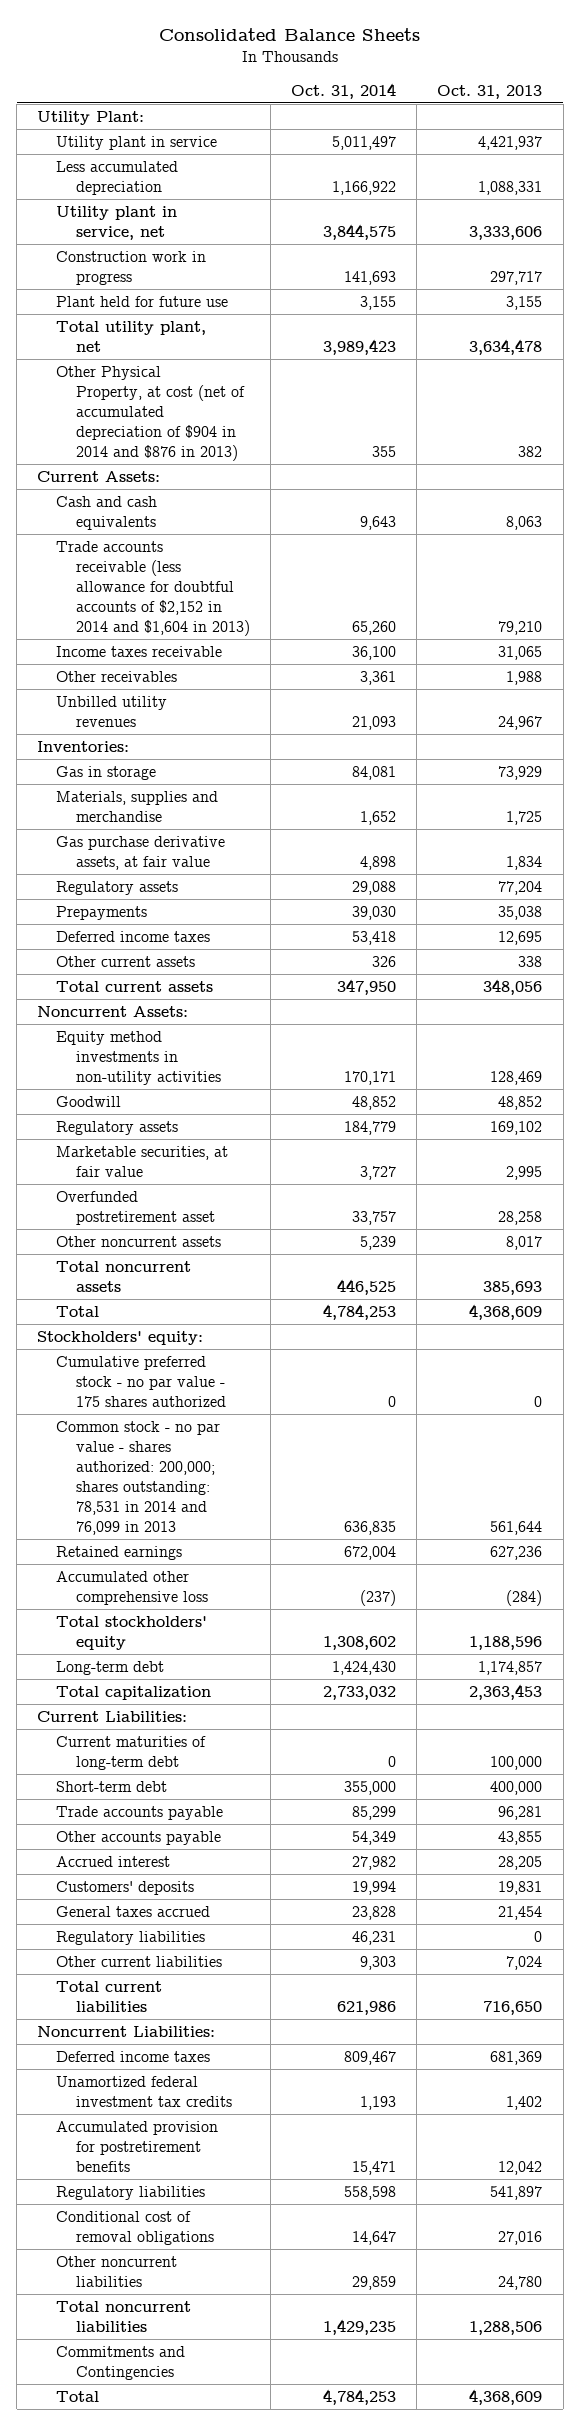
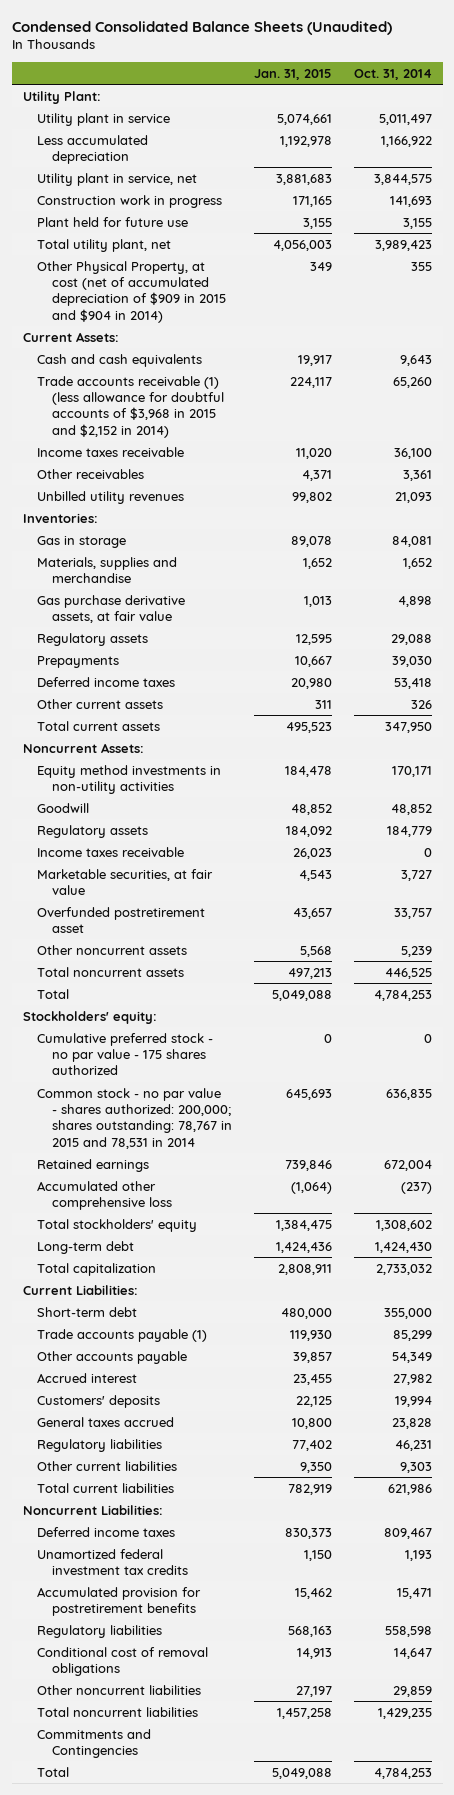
- Consolidated Balance Sheets
+ Condensed Consolidated Balance Sheets (Unaudited)
- | Oct. 31, 2014 | Oct. 31, 2013
+ | Jan. 31, 2015 | Oct. 31, 2014
- Other Physical Property, at cost (net of accumulated depreciation of $904 in 2014 and $876 in 2013) | 355 | 382
+ Other Physical Property, at cost (net of accumulated depreciation of $909 in 2015 and $904 in 2014) | 349 | 355
- Trade accounts receivable (less allowance for doubtful accounts of $2,152 in 2014 and $1,604 in 2013) | 65,260 | 79,210
+ Trade accounts receivable (1) (less allowance for doubtful accounts of $3,968 in 2015 and $2,152 in 2014) | 224,117 | 65,260
+ Income taxes receivable | 26,023 | 0
- Common stock - no par value - shares authorized: 200,000; shares outstanding: 78,531 in 2014 and 76,099 in 2013 | 636,835 | 561,644
+ Common stock - no par value - shares authorized: 200,000; shares outstanding: 78,767 in 2015 and 78,531 in 2014 | 645,693 | 636,835
- Current maturities of long-term debt | 0 | 100,000
- Trade accounts payable | 85,299 | 96,281
+ Trade accounts payable (1) | 119,930 | 85,299

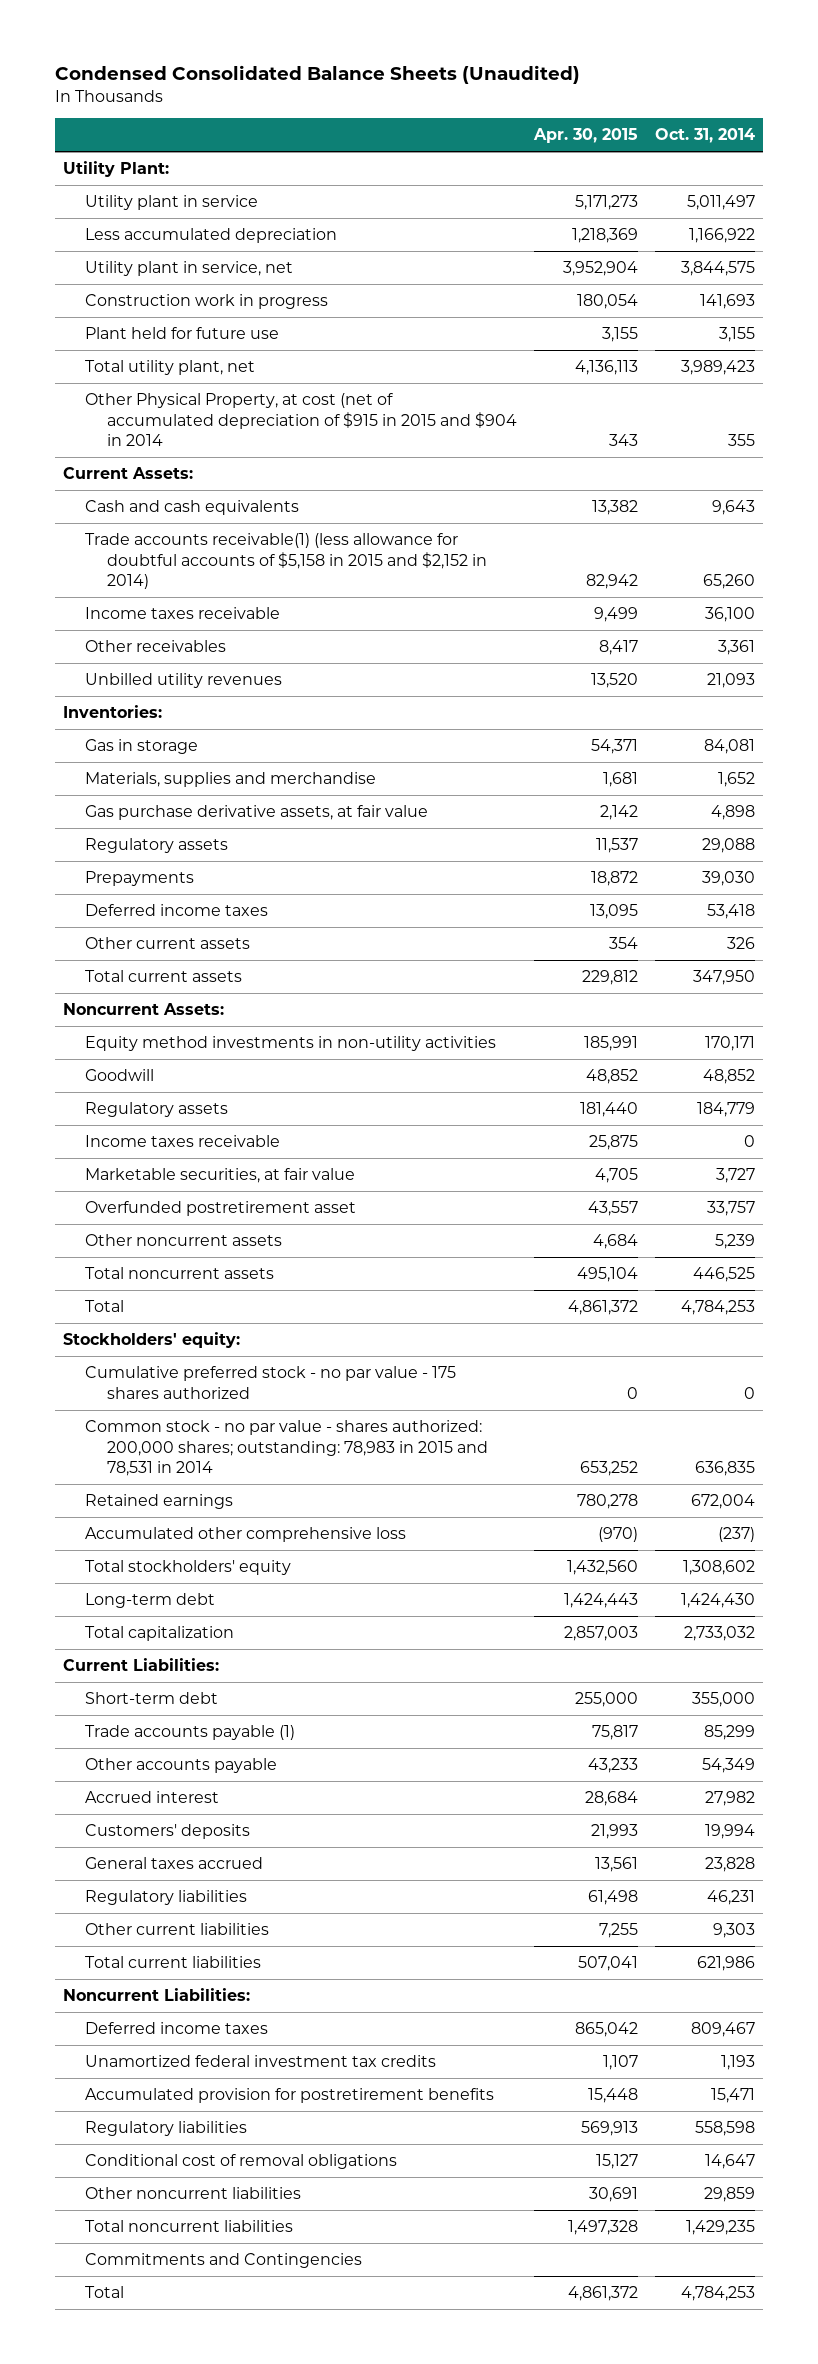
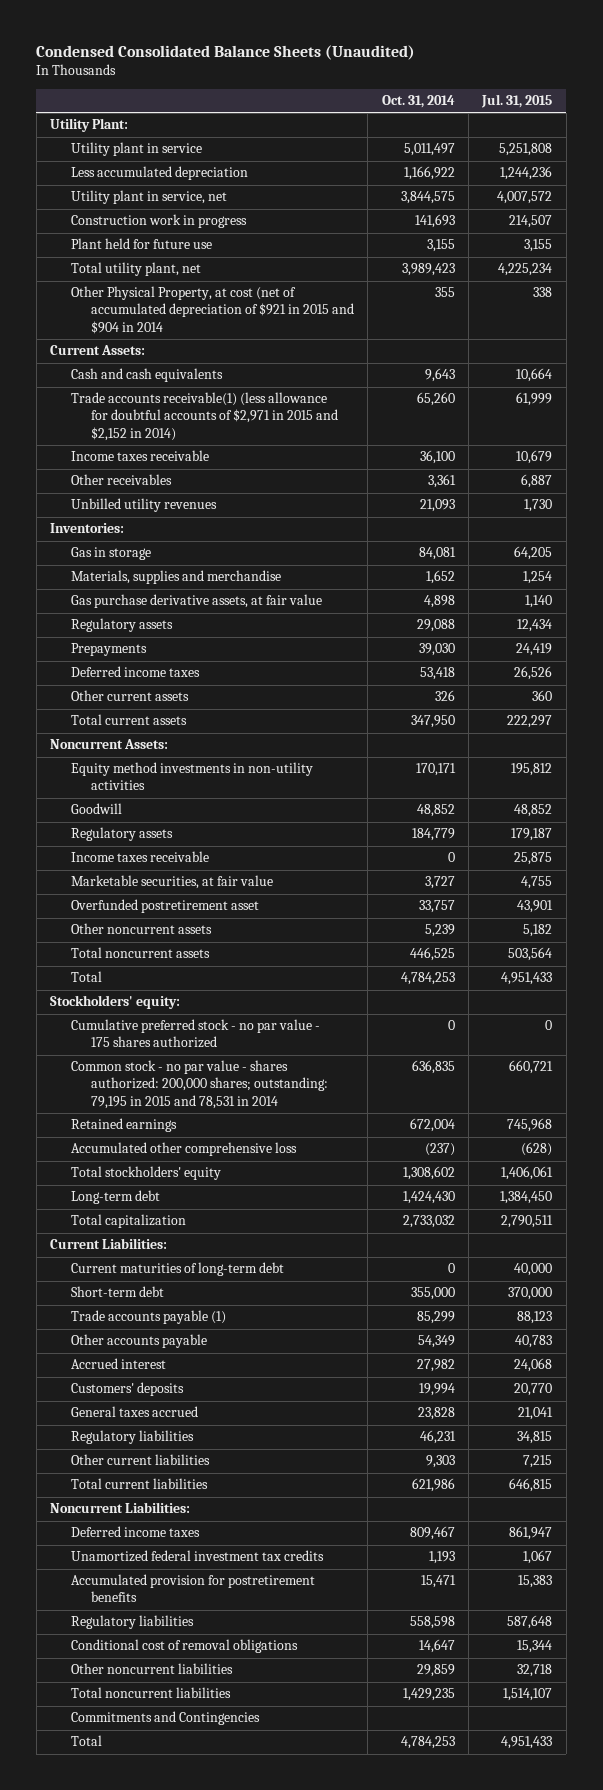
- | Apr. 30, 2015 | Oct. 31, 2014
+ | Oct. 31, 2014 | Jul. 31, 2015
- Other Physical Property, at cost (net of accumulated depreciation of $915 in 2015 and $904 in 2014 | 343 | 355
+ Other Physical Property, at cost (net of accumulated depreciation of $921 in 2015 and $904 in 2014 | 355 | 338
- Trade accounts receivable(1) (less allowance for doubtful accounts of $5,158 in 2015 and $2,152 in 2014) | 82,942 | 65,260
+ Trade accounts receivable(1) (less allowance for doubtful accounts of $2,971 in 2015 and $2,152 in 2014) | 65,260 | 61,999
- Common stock - no par value - shares authorized: 200,000 shares; outstanding: 78,983 in 2015 and 78,531 in 2014 | 653,252 | 636,835
+ Common stock - no par value - shares authorized: 200,000 shares; outstanding: 79,195 in 2015 and 78,531 in 2014 | 636,835 | 660,721
+ Current maturities of long-term debt | 0 | 40,000

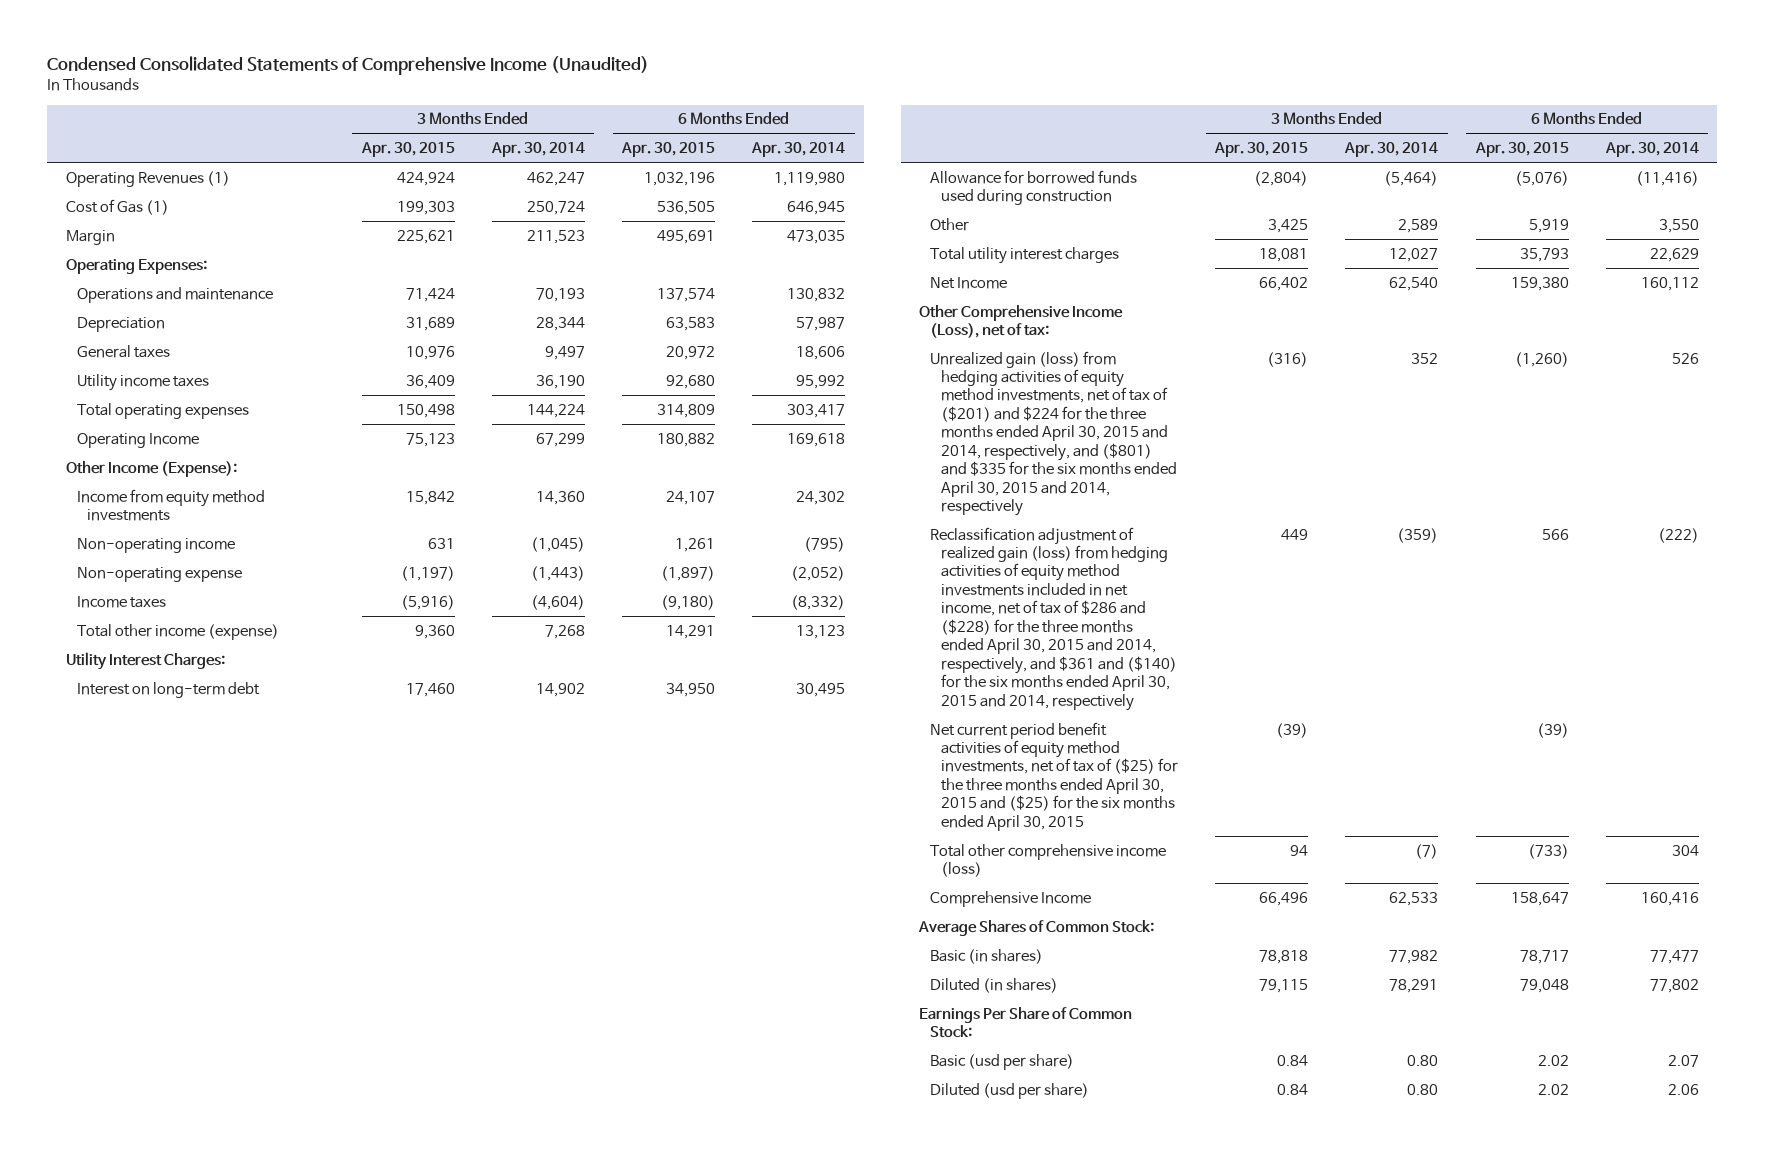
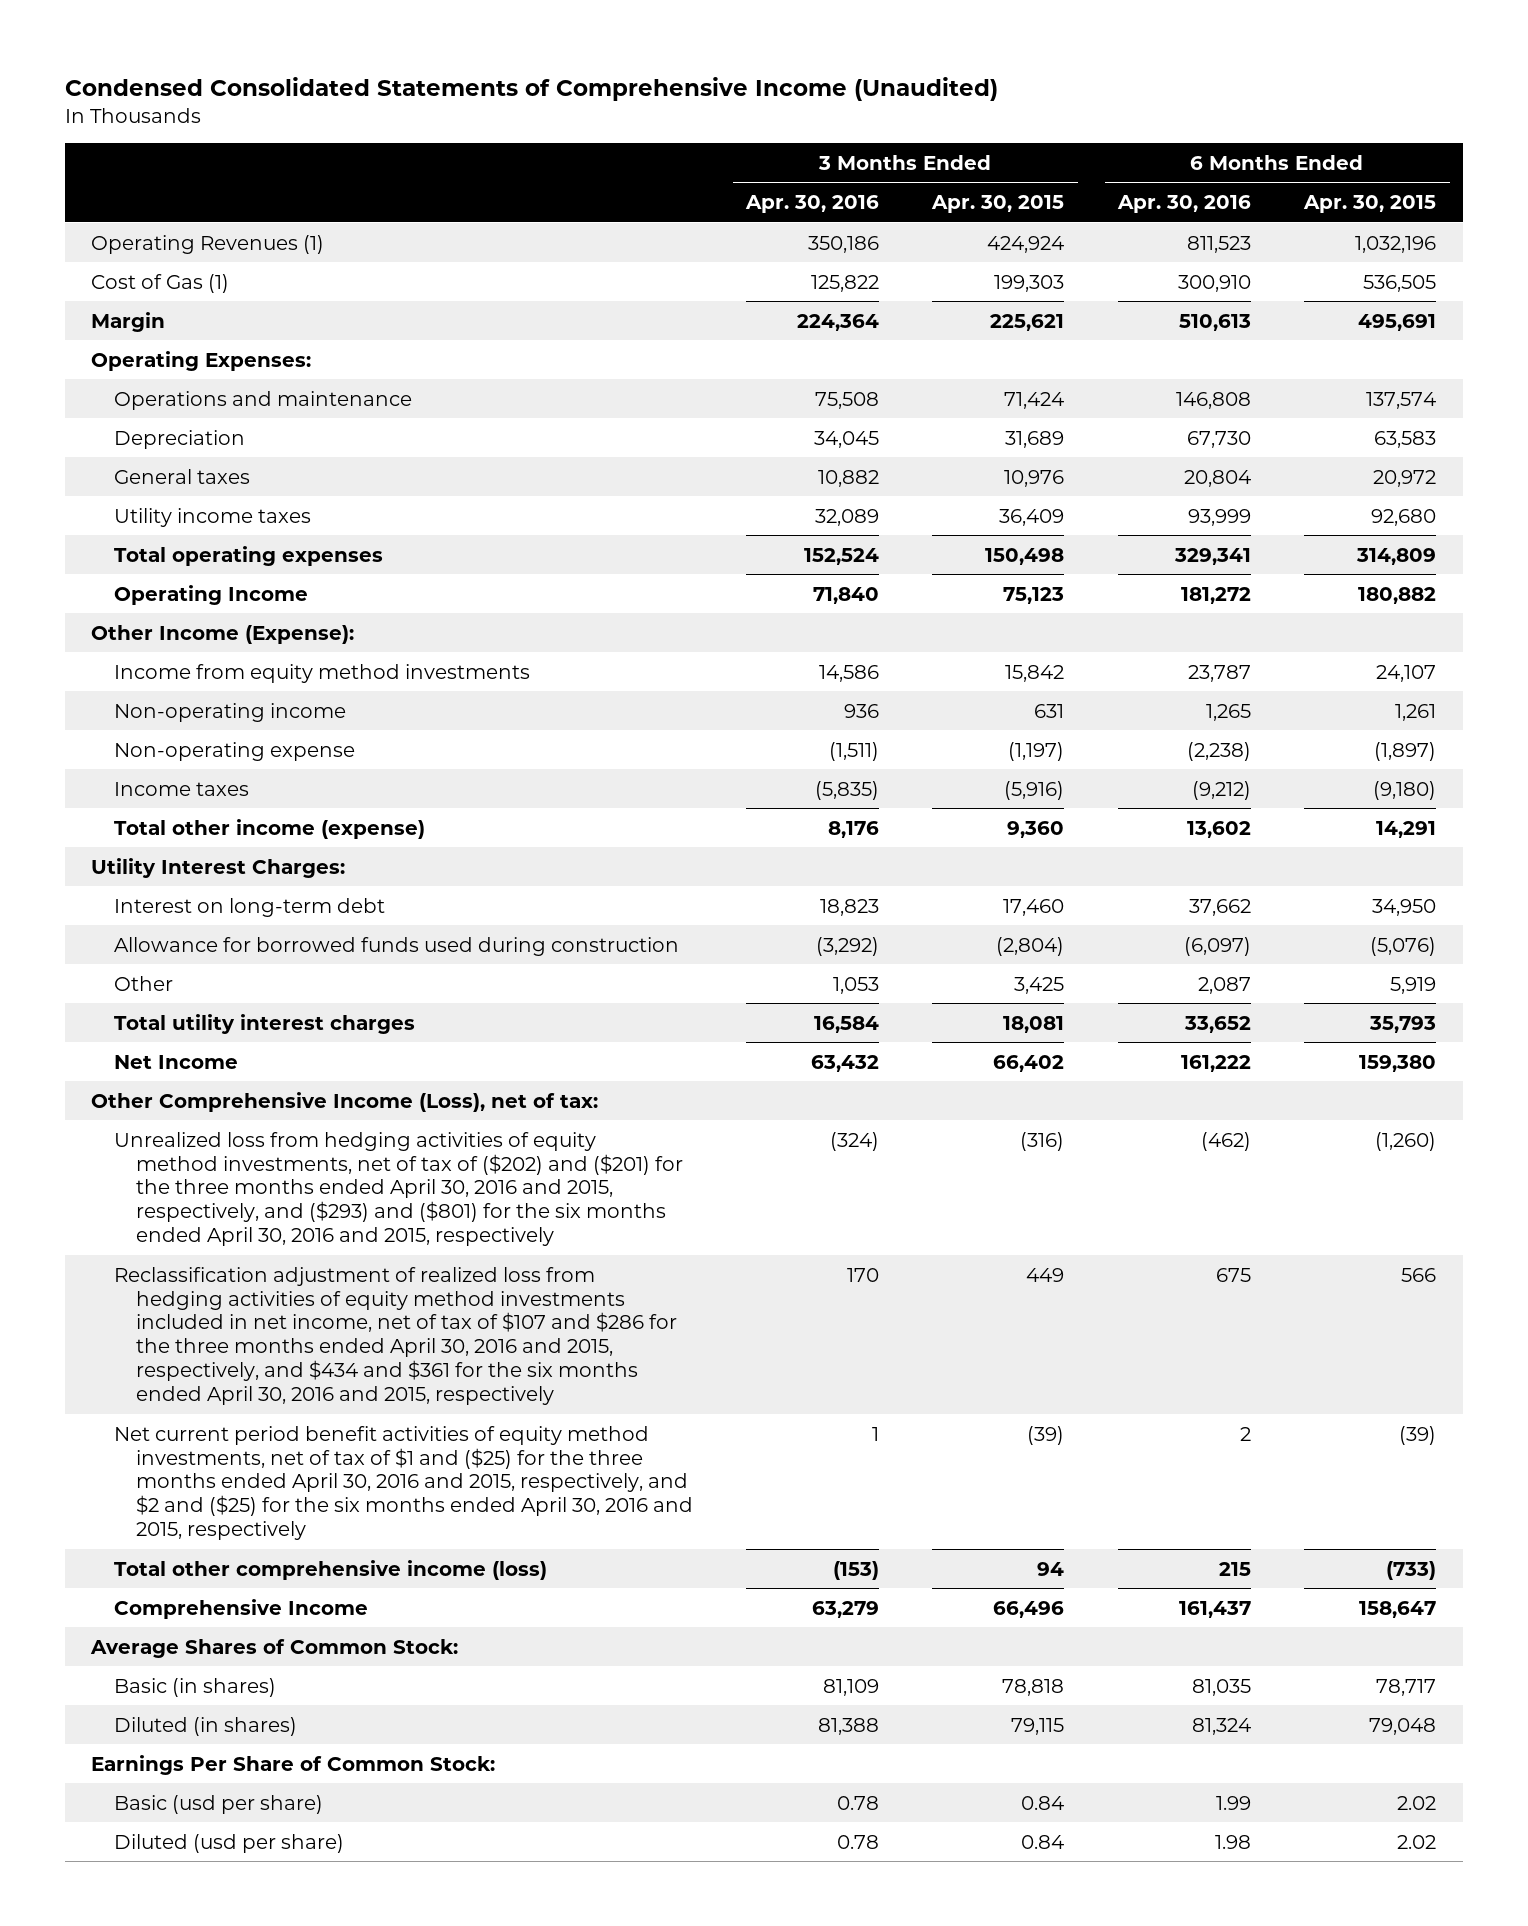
- | 3 Months Ended Apr. 30, 2015 | 3 Months Ended Apr. 30, 2014 | 6 Months Ended Apr. 30, 2015 | 6 Months Ended Apr. 30, 2014
+ | 3 Months Ended Apr. 30, 2016 | 3 Months Ended Apr. 30, 2015 | 6 Months Ended Apr. 30, 2016 | 6 Months Ended Apr. 30, 2015
- Unrealized gain (loss) from hedging activities of equity method investments, net of tax of ($201) and $224 for the three months ended April 30, 2015 and 2014, respectively, and ($801) and $335 for the six months ended April 30, 2015 and 2014, respectively | (316) | 352 | (1,260) | 526
- Reclassification adjustment of realized gain (loss) from hedging activities of equity method investments included in net income, net of tax of $286 and ($228) for the three months ended April 30, 2015 and 2014, respectively, and $361 and ($140) for the six months ended April 30, 2015 and 2014, respectively | 449 | (359) | 566 | (222)
- Net current period benefit activities of equity method investments, net of tax of ($25) for the three months ended April 30, 2015 and ($25) for the six months ended April 30, 2015 | (39) | | (39) |
+ Unrealized loss from hedging activities of equity method investments, net of tax of ($202) and ($201) for the three months ended April 30, 2016 and 2015, respectively, and ($293) and ($801) for the six months ended April 30, 2016 and 2015, respectively | (324) | (316) | (462) | (1,260)
+ Reclassification adjustment of realized loss from hedging activities of equity method investments included in net income, net of tax of $107 and $286 for the three months ended April 30, 2016 and 2015, respectively, and $434 and $361 for the six months ended April 30, 2016 and 2015, respectively | 170 | 449 | 675 | 566
+ Net current period benefit activities of equity method investments, net of tax of $1 and ($25) for the three months ended April 30, 2016 and 2015, respectively, and $2 and ($25) for the six months ended April 30, 2016 and 2015, respectively | 1 | (39) | 2 | (39)

